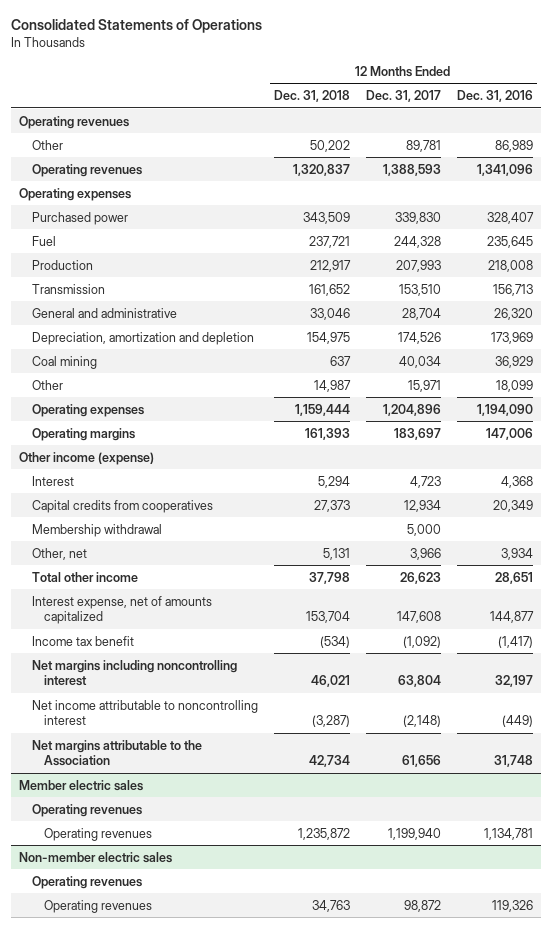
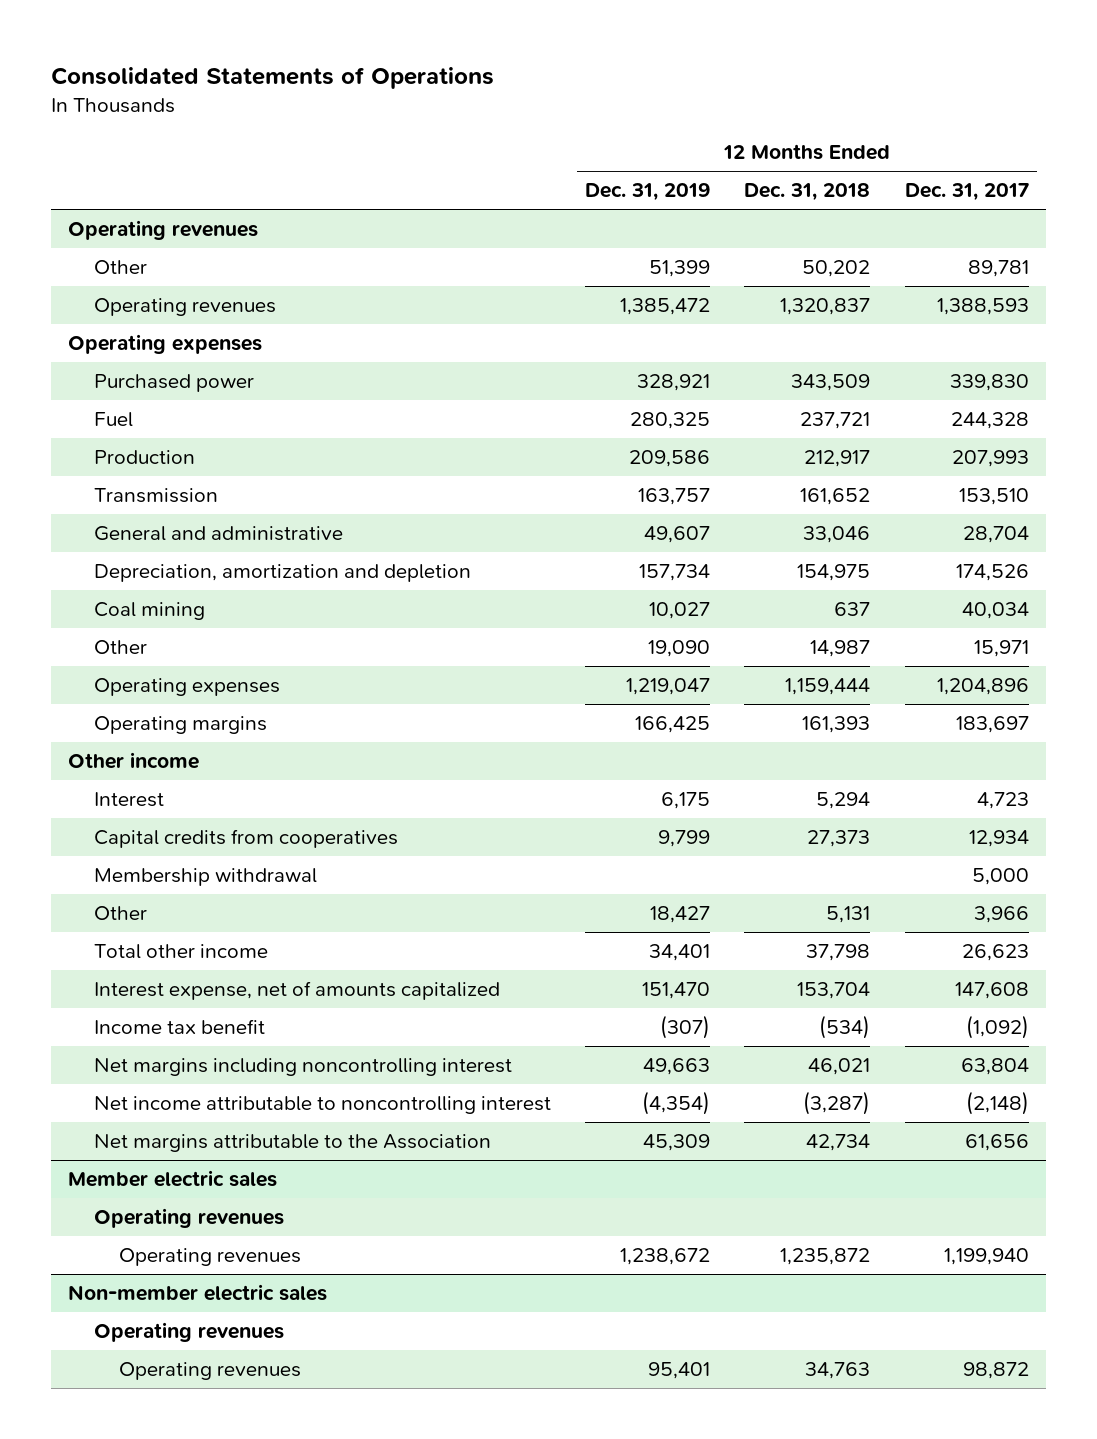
- | 12 Months Ended Dec. 31, 2018 | 12 Months Ended Dec. 31, 2017 | 12 Months Ended Dec. 31, 2016
+ | 12 Months Ended Dec. 31, 2019 | 12 Months Ended Dec. 31, 2018 | 12 Months Ended Dec. 31, 2017
- Other income (expense)
+ Other income
- Other, net | 5,131 | 3,966 | 3,934
+ Other | 18,427 | 5,131 | 3,966

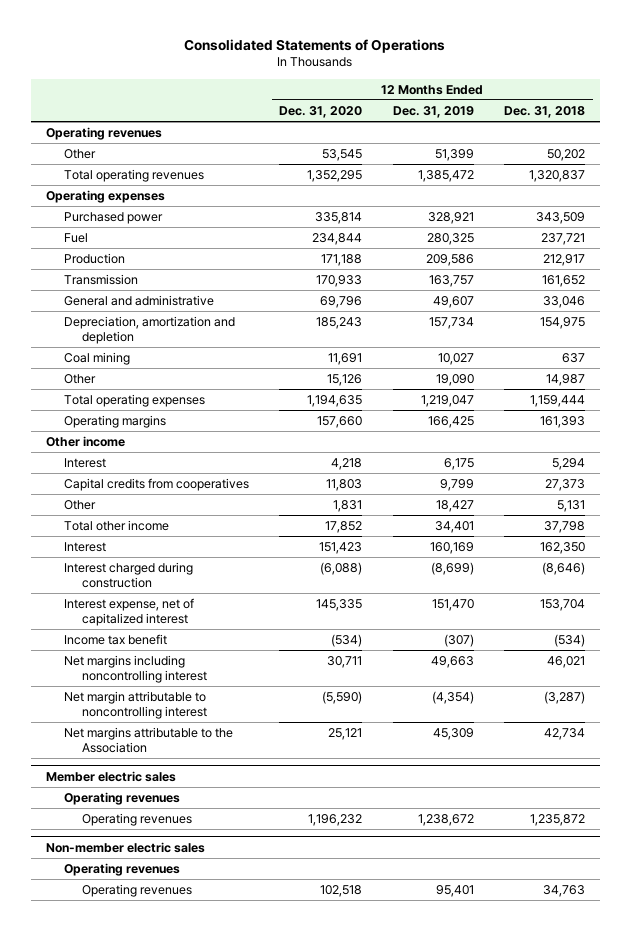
- | 12 Months Ended Dec. 31, 2019 | 12 Months Ended Dec. 31, 2018 | 12 Months Ended Dec. 31, 2017
+ | 12 Months Ended Dec. 31, 2020 | 12 Months Ended Dec. 31, 2019 | 12 Months Ended Dec. 31, 2018
- Operating revenues | 1,385,472 | 1,320,837 | 1,388,593
+ Total operating revenues | 1,352,295 | 1,385,472 | 1,320,837
- Operating expenses | 1,219,047 | 1,159,444 | 1,204,896
+ Total operating expenses | 1,194,635 | 1,219,047 | 1,159,444
- Membership withdrawal | | | 5,000
- Interest expense, net of amounts capitalized | 151,470 | 153,704 | 147,608
+ Interest | 151,423 | 160,169 | 162,350
+ Interest charged during construction | (6,088) | (8,699) | (8,646)
+ Interest expense, net of capitalized interest | 145,335 | 151,470 | 153,704
- Net income attributable to noncontrolling interest | (4,354) | (3,287) | (2,148)
+ Net margin attributable to noncontrolling interest | (5,590) | (4,354) | (3,287)

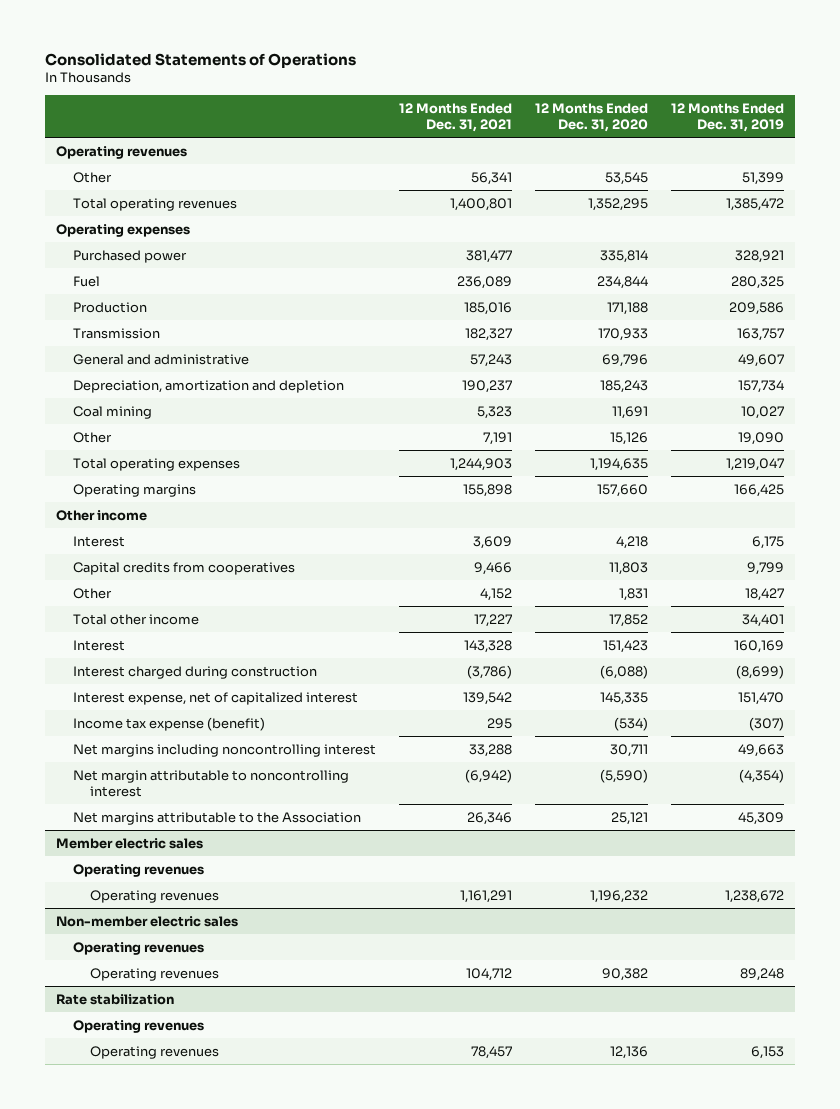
- | 12 Months Ended Dec. 31, 2020 | 12 Months Ended Dec. 31, 2019 | 12 Months Ended Dec. 31, 2018
+ | 12 Months Ended Dec. 31, 2021 | 12 Months Ended Dec. 31, 2020 | 12 Months Ended Dec. 31, 2019
- Income tax benefit | (534) | (307) | (534)
+ Income tax expense (benefit) | 295 | (534) | (307)
@ Non-member electric sales
- Operating revenues | 102,518 | 95,401 | 34,763
+ Operating revenues | 104,712 | 90,382 | 89,248
+ Rate stabilization
+ Operating revenues
+ Operating revenues | 78,457 | 12,136 | 6,153

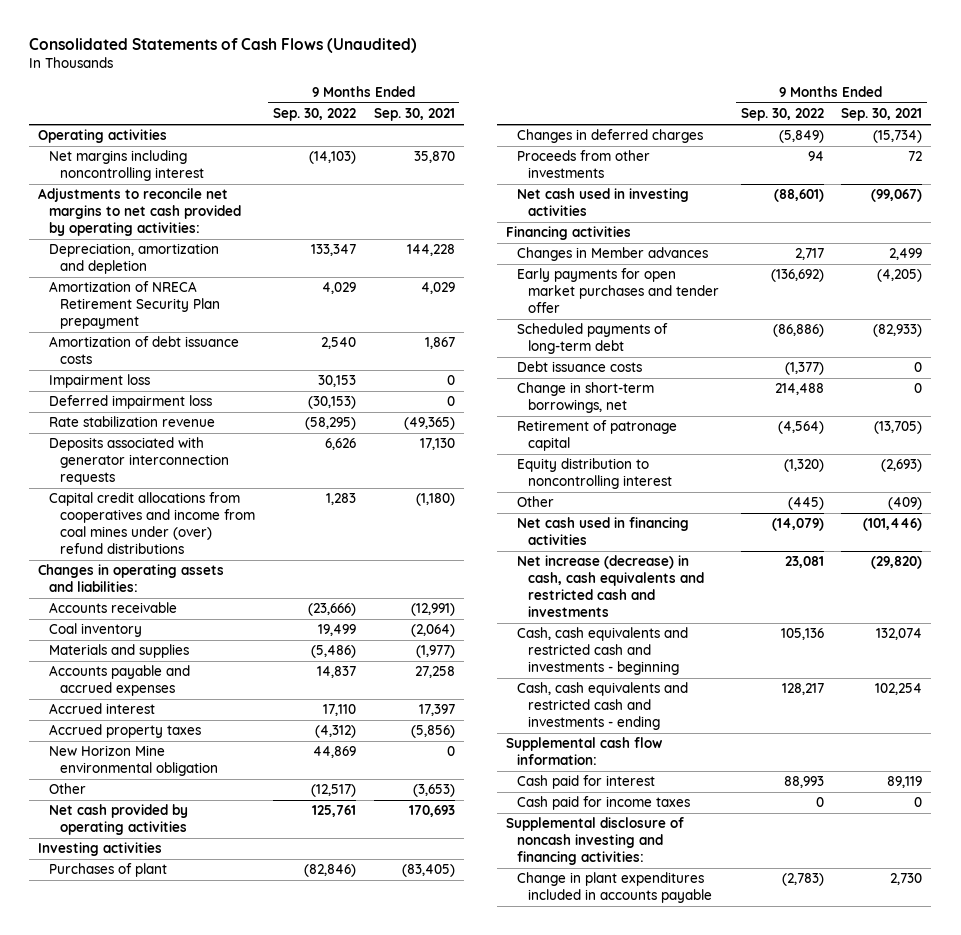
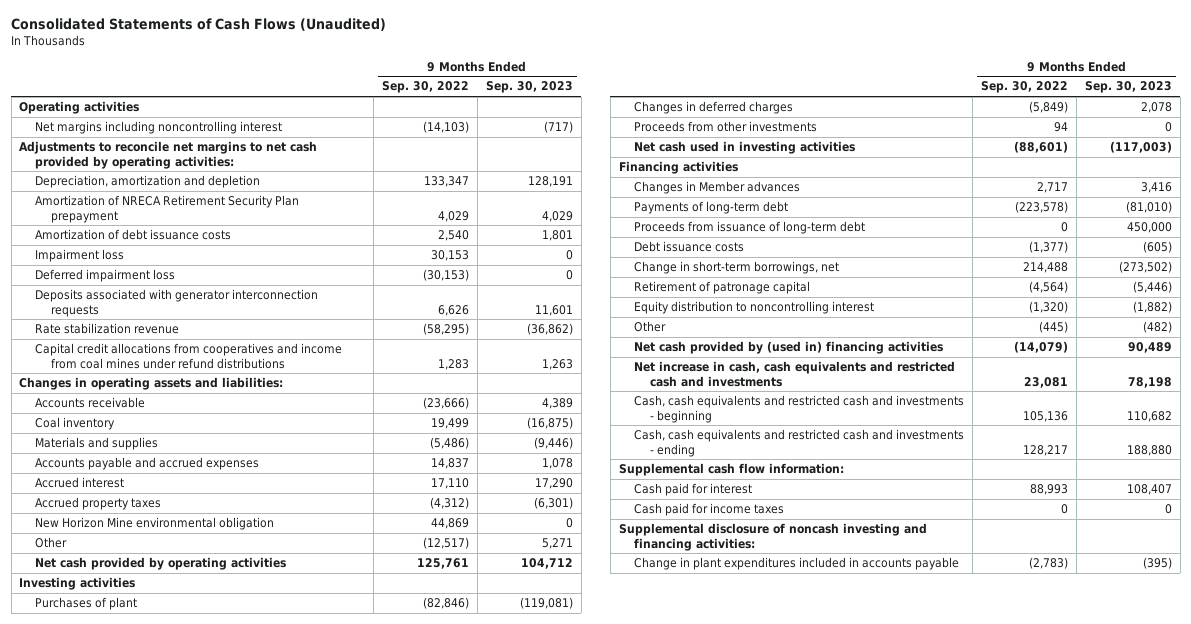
- | 9 Months Ended Sep. 30, 2022 | 9 Months Ended Sep. 30, 2021
+ | 9 Months Ended Sep. 30, 2022 | 9 Months Ended Sep. 30, 2023
- Capital credit allocations from cooperatives and income from coal mines under (over) refund distributions | 1,283 | (1,180)
moved down: Rate stabilization revenue | (58,295) | (36,862)
+ Capital credit allocations from cooperatives and income from coal mines under refund distributions | 1,283 | 1,263
- Early payments for open market purchases and tender offer | (136,692) | (4,205)
- Scheduled payments of long-term debt | (86,886) | (82,933)
+ Payments of long-term debt | (223,578) | (81,010)
+ Proceeds from issuance of long-term debt | 0 | 450,000
- Net cash used in financing activities | (14,079) | (101,446)
- Net increase (decrease) in cash, cash equivalents and restricted cash and investments | 23,081 | (29,820)
+ Net cash provided by (used in) financing activities | (14,079) | 90,489
+ Net increase in cash, cash equivalents and restricted cash and investments | 23,081 | 78,198

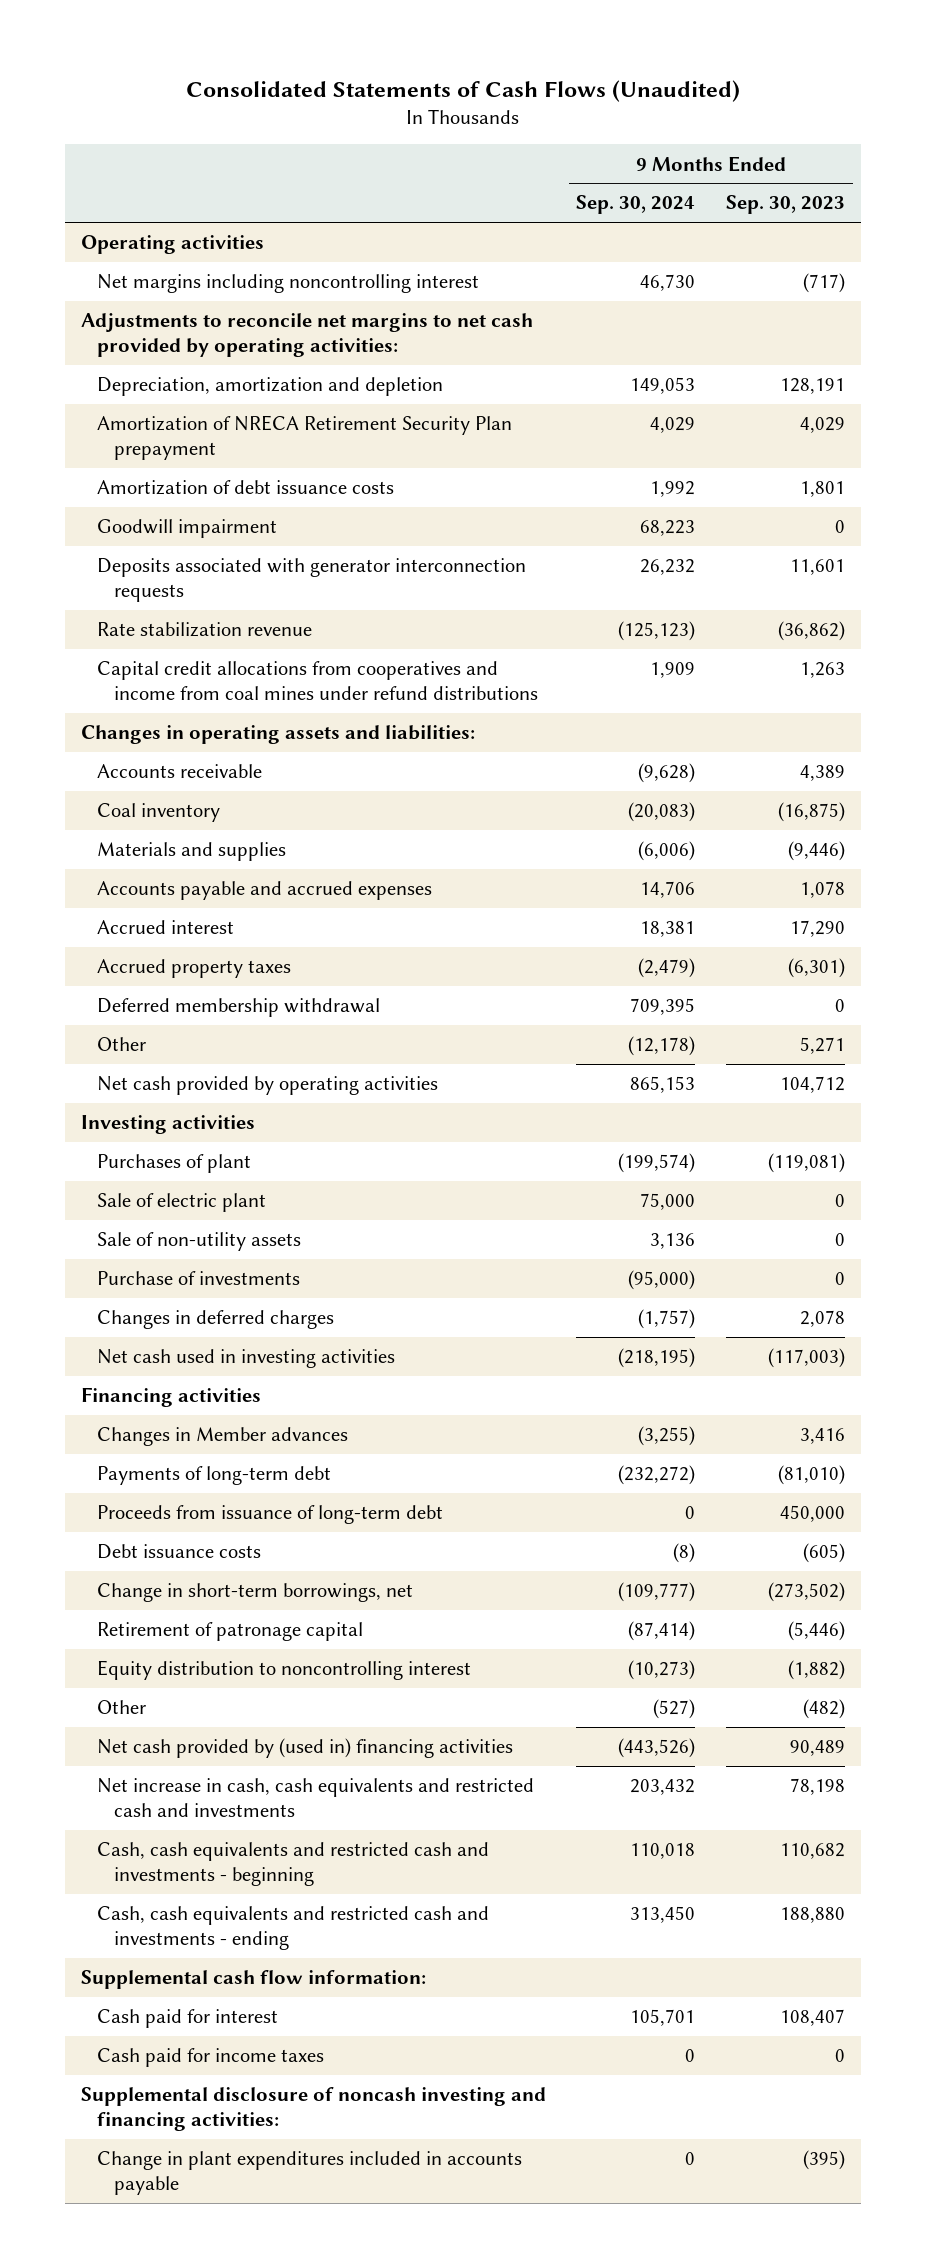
- | 9 Months Ended Sep. 30, 2022 | 9 Months Ended Sep. 30, 2023
+ | 9 Months Ended Sep. 30, 2024 | 9 Months Ended Sep. 30, 2023
- Impairment loss | 30,153 | 0
- Deferred impairment loss | (30,153) | 0
+ Goodwill impairment | 68,223 | 0
- New Horizon Mine environmental obligation | 44,869 | 0
+ Deferred membership withdrawal | 709,395 | 0
+ Sale of electric plant | 75,000 | 0
+ Sale of non-utility assets | 3,136 | 0
+ Purchase of investments | (95,000) | 0
- Proceeds from other investments | 94 | 0

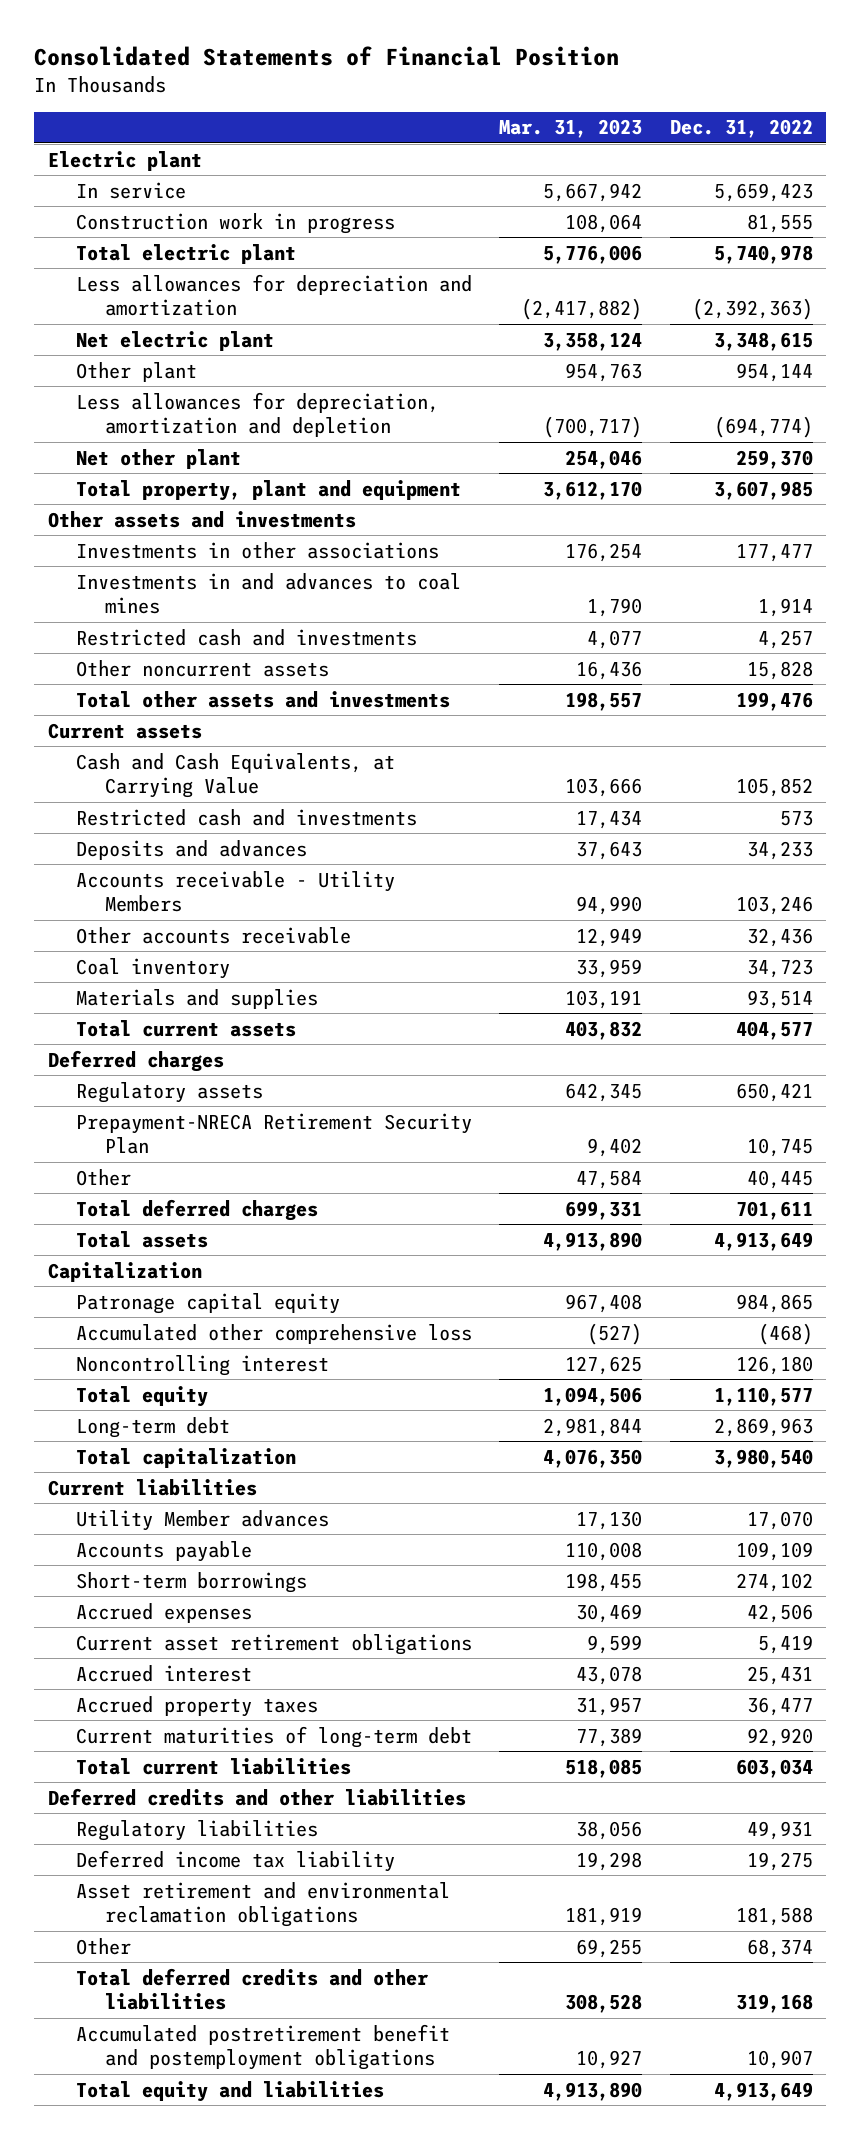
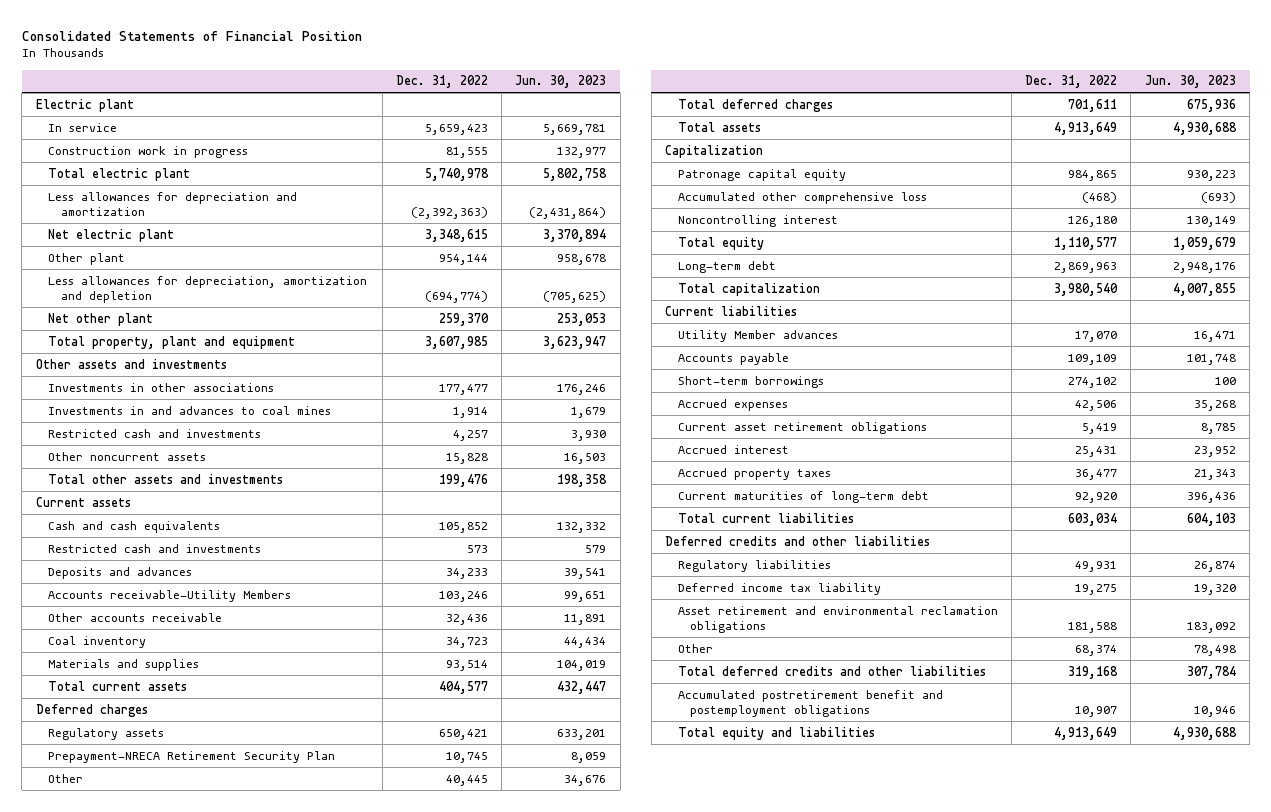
- | Mar. 31, 2023 | Dec. 31, 2022
+ | Dec. 31, 2022 | Jun. 30, 2023
- Cash and Cash Equivalents, at Carrying Value | 103,666 | 105,852
+ Cash and cash equivalents | 105,852 | 132,332
- Accounts receivable - Utility Members | 94,990 | 103,246
+ Accounts receivable-Utility Members | 103,246 | 99,651

